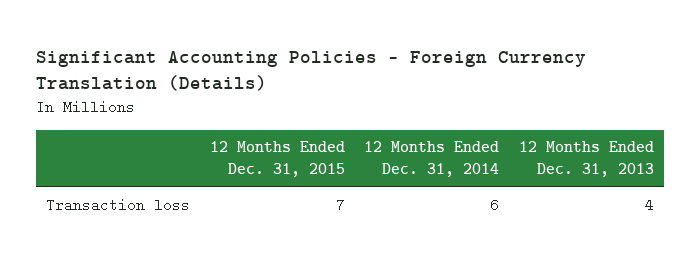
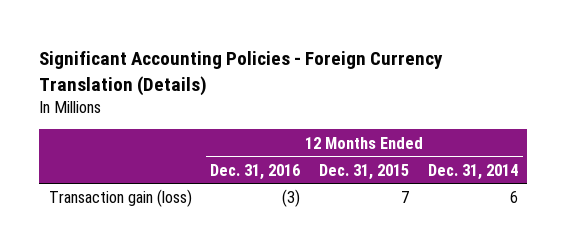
- | 12 Months Ended Dec. 31, 2015 | 12 Months Ended Dec. 31, 2014 | 12 Months Ended Dec. 31, 2013
+ | 12 Months Ended Dec. 31, 2016 | 12 Months Ended Dec. 31, 2015 | 12 Months Ended Dec. 31, 2014
- Transaction loss | 7 | 6 | 4
+ Transaction gain (loss) | (3) | 7 | 6

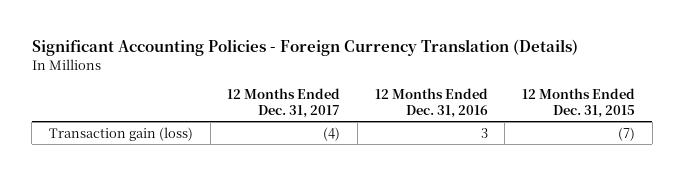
- | 12 Months Ended Dec. 31, 2016 | 12 Months Ended Dec. 31, 2015 | 12 Months Ended Dec. 31, 2014
+ | 12 Months Ended Dec. 31, 2017 | 12 Months Ended Dec. 31, 2016 | 12 Months Ended Dec. 31, 2015
- Transaction gain (loss) | (3) | 7 | 6
+ Transaction gain (loss) | (4) | 3 | (7)

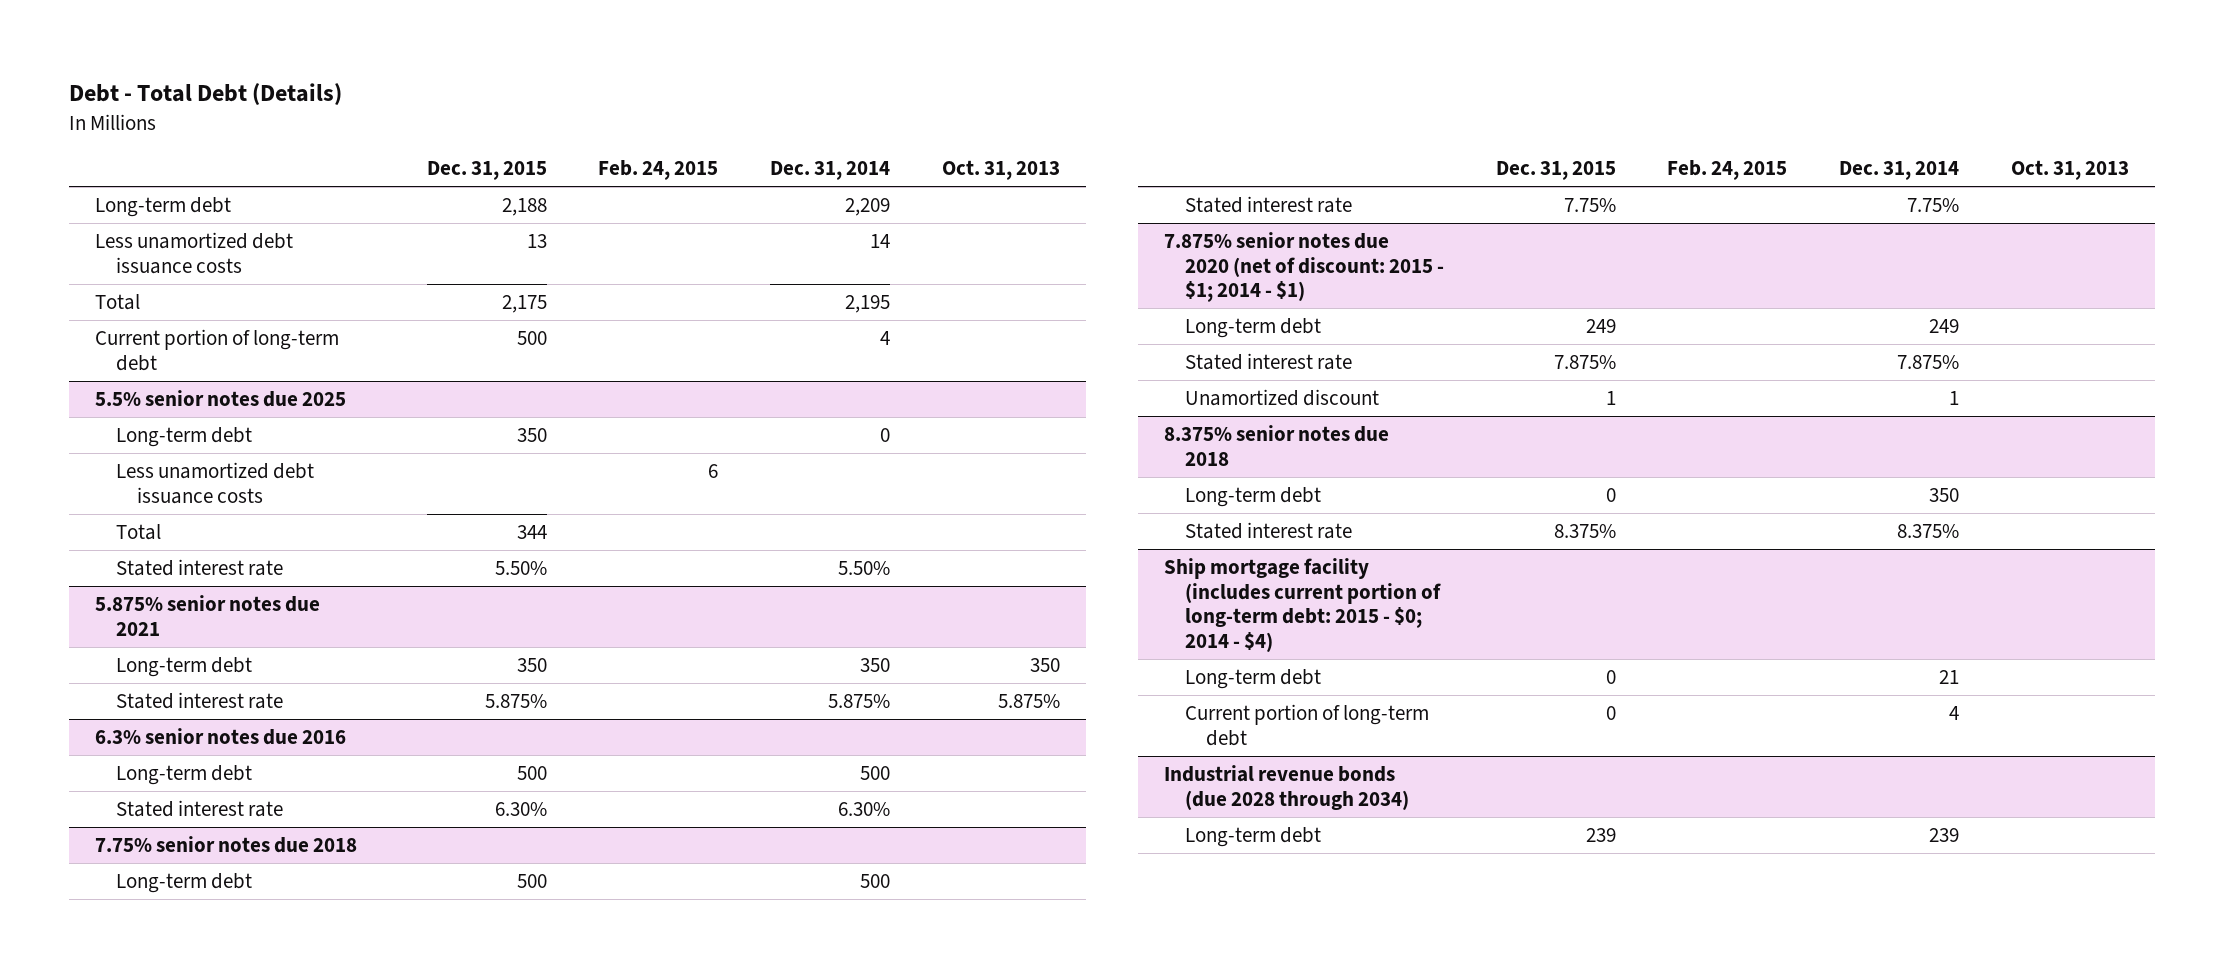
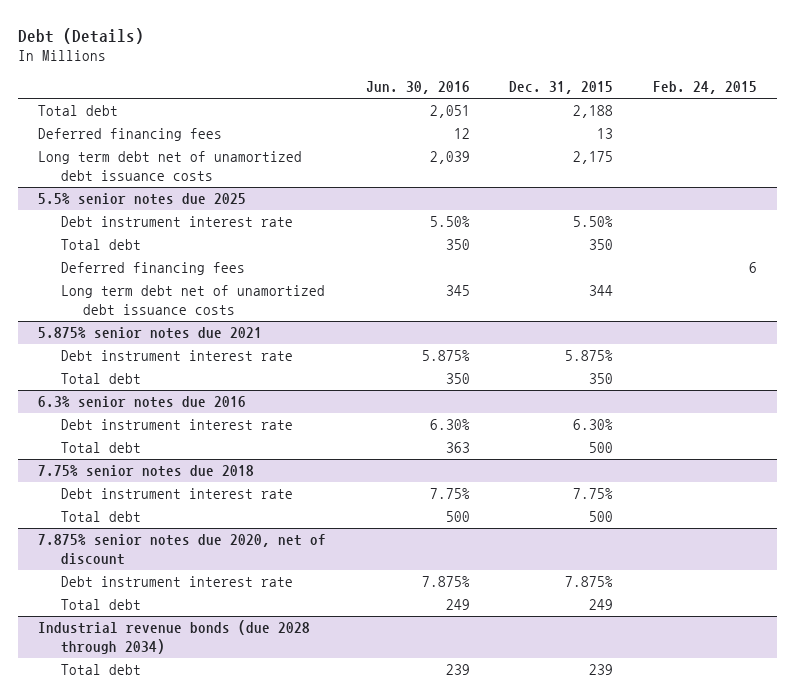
- Debt - Total Debt (Details)
+ Debt (Details)
- | Dec. 31, 2015 | Feb. 24, 2015 | Dec. 31, 2014 | Oct. 31, 2013
+ | Jun. 30, 2016 | Dec. 31, 2015 | Feb. 24, 2015
- Long-term debt | 2,188 | | 2,209 |
- Less unamortized debt issuance costs | 13 | | 14 |
- Total | 2,175 | | 2,195 |
- Current portion of long-term debt | 500 | | 4 |
+ Total debt | 2,051 | 2,188 |
+ Deferred financing fees | 12 | 13 |
+ Long term debt net of unamortized debt issuance costs | 2,039 | 2,175 |
@ 5.5% senior notes due 2025
- Long-term debt | 350 | | 0 |
- Less unamortized debt issuance costs | | 6 | |
- Total | 344 | | |
- Stated interest rate | 5.50% | | 5.50% |
+ Debt instrument interest rate | 5.50% | 5.50% |
+ Total debt | 350 | 350 |
+ Deferred financing fees | | | 6
+ Long term debt net of unamortized debt issuance costs | 345 | 344 |
@ 5.875% senior notes due 2021
- Long-term debt | 350 | | 350 | 350
- Stated interest rate | 5.875% | | 5.875% | 5.875%
+ Debt instrument interest rate | 5.875% | 5.875% |
+ Total debt | 350 | 350 |
@ 6.3% senior notes due 2016
- Long-term debt | 500 | | 500 |
- Stated interest rate | 6.30% | | 6.30% |
+ Debt instrument interest rate | 6.30% | 6.30% |
+ Total debt | 363 | 500 |
@ 7.75% senior notes due 2018
- Long-term debt | 500 | | 500 |
- Stated interest rate | 7.75% | | 7.75% |
- 7.875% senior notes due 2020 (net of discount: 2015 - $1; 2014 - $1)
- Long-term debt | 249 | | 249 |
- Stated interest rate | 7.875% | | 7.875% |
- Unamortized discount | 1 | | 1 |
- 8.375% senior notes due 2018
- Long-term debt | 0 | | 350 |
- Stated interest rate | 8.375% | | 8.375% |
- Ship mortgage facility (includes current portion of long-term debt: 2015 - $0; 2014 - $4)
- Long-term debt | 0 | | 21 |
- Current portion of long-term debt | 0 | | 4 |
@ 7.75% senior notes due 2018
+ Debt instrument interest rate | 7.75% | 7.75% |
+ Total debt | 500 | 500 |
+ 7.875% senior notes due 2020, net of discount
+ Debt instrument interest rate | 7.875% | 7.875% |
+ Total debt | 249 | 249 |
@ Industrial revenue bonds (due 2028 through 2034)
- Long-term debt | 239 | | 239 |
+ Total debt | 239 | 239 |

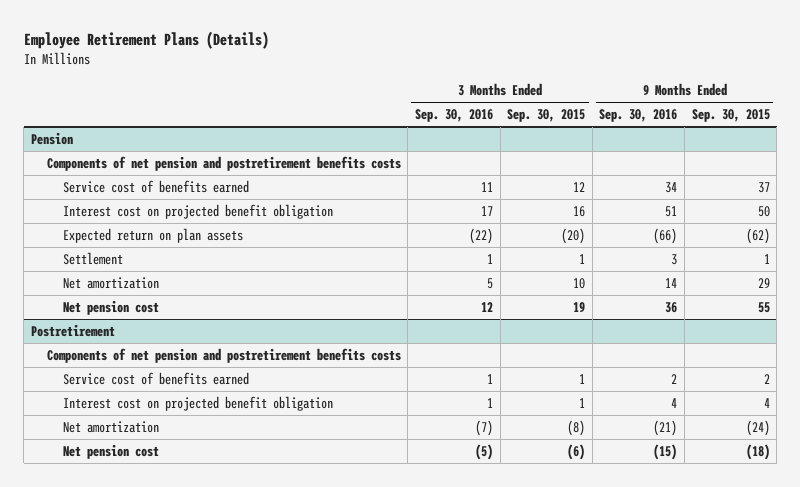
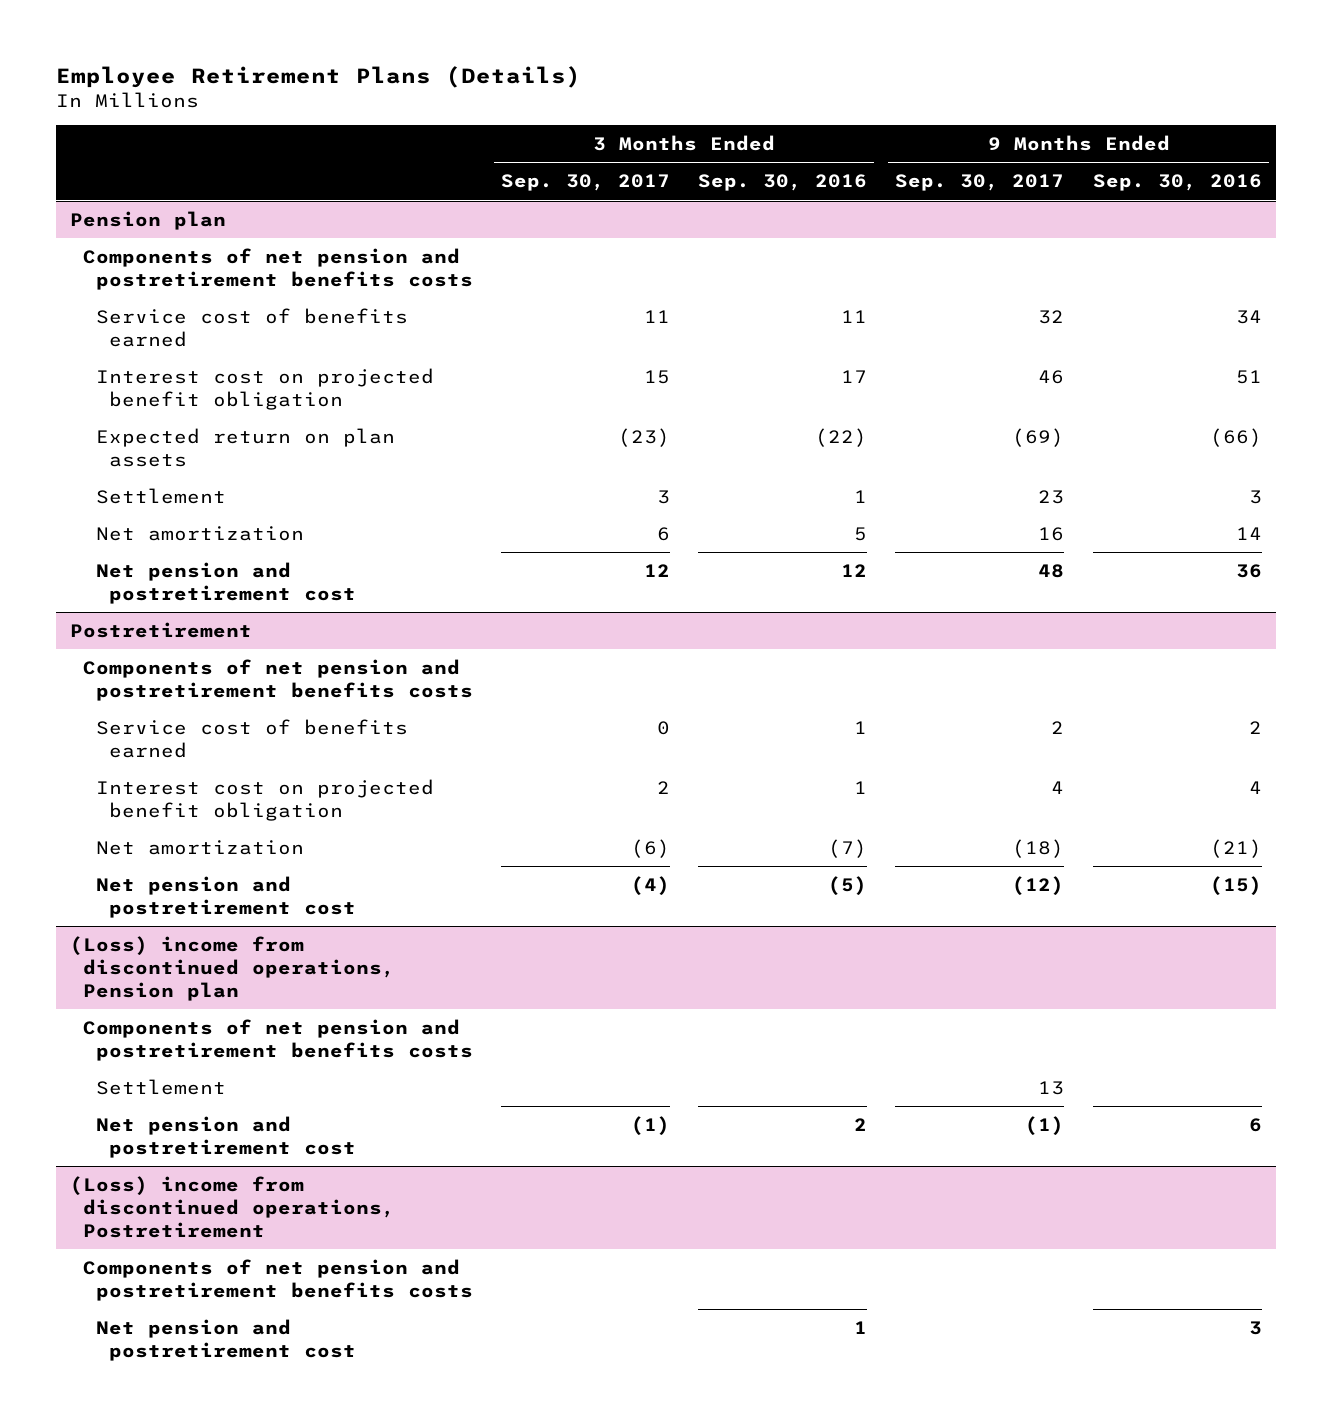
- | 3 Months Ended Sep. 30, 2016 | 3 Months Ended Sep. 30, 2015 | 9 Months Ended Sep. 30, 2016 | 9 Months Ended Sep. 30, 2015
+ | 3 Months Ended Sep. 30, 2017 | 3 Months Ended Sep. 30, 2016 | 9 Months Ended Sep. 30, 2017 | 9 Months Ended Sep. 30, 2016
- Pension
+ Pension plan
- Net pension cost | 12 | 19 | 36 | 55
+ Net pension and postretirement cost | 12 | 12 | 48 | 36
@ Postretirement
- Net pension cost | (5) | (6) | (15) | (18)
+ Net pension and postretirement cost | (4) | (5) | (12) | (15)
+ (Loss) income from discontinued operations, Pension plan
+ Components of net pension and postretirement benefits costs
+ Settlement | | | 13 |
+ Net pension and postretirement cost | (1) | 2 | (1) | 6
+ (Loss) income from discontinued operations, Postretirement
+ Components of net pension and postretirement benefits costs
+ Net pension and postretirement cost | | 1 | | 3

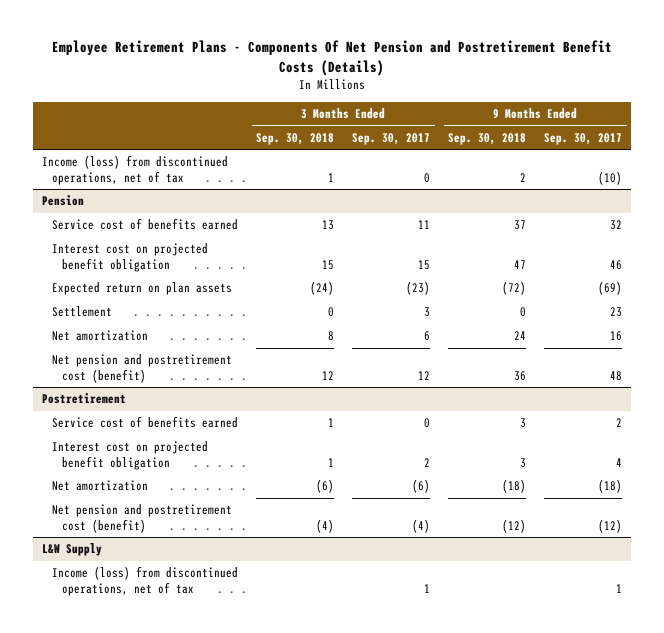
- Employee Retirement Plans (Details)
+ Employee Retirement Plans - Components Of Net Pension and Postretirement Benefit Costs (Details)
- | 3 Months Ended Sep. 30, 2017 | 3 Months Ended Sep. 30, 2016 | 9 Months Ended Sep. 30, 2017 | 9 Months Ended Sep. 30, 2016
+ | 3 Months Ended Sep. 30, 2018 | 3 Months Ended Sep. 30, 2017 | 9 Months Ended Sep. 30, 2018 | 9 Months Ended Sep. 30, 2017
- Pension plan
- Components of net pension and postretirement benefits costs
+ Income (loss) from discontinued operations, net of tax | 1 | 0 | 2 | (10)
+ Pension
- Net pension and postretirement cost | 12 | 12 | 48 | 36
+ Net pension and postretirement cost (benefit) | 12 | 12 | 36 | 48
@ Postretirement
- Components of net pension and postretirement benefits costs
- Net pension and postretirement cost | (4) | (5) | (12) | (15)
- (Loss) income from discontinued operations, Pension plan
- Components of net pension and postretirement benefits costs
- Settlement | | | 13 |
- Net pension and postretirement cost | (1) | 2 | (1) | 6
- (Loss) income from discontinued operations, Postretirement
- Components of net pension and postretirement benefits costs
- Net pension and postretirement cost | | 1 | | 3
@ Postretirement
+ Net pension and postretirement cost (benefit) | (4) | (4) | (12) | (12)
+ L&W Supply
+ Income (loss) from discontinued operations, net of tax | | 1 | | 1

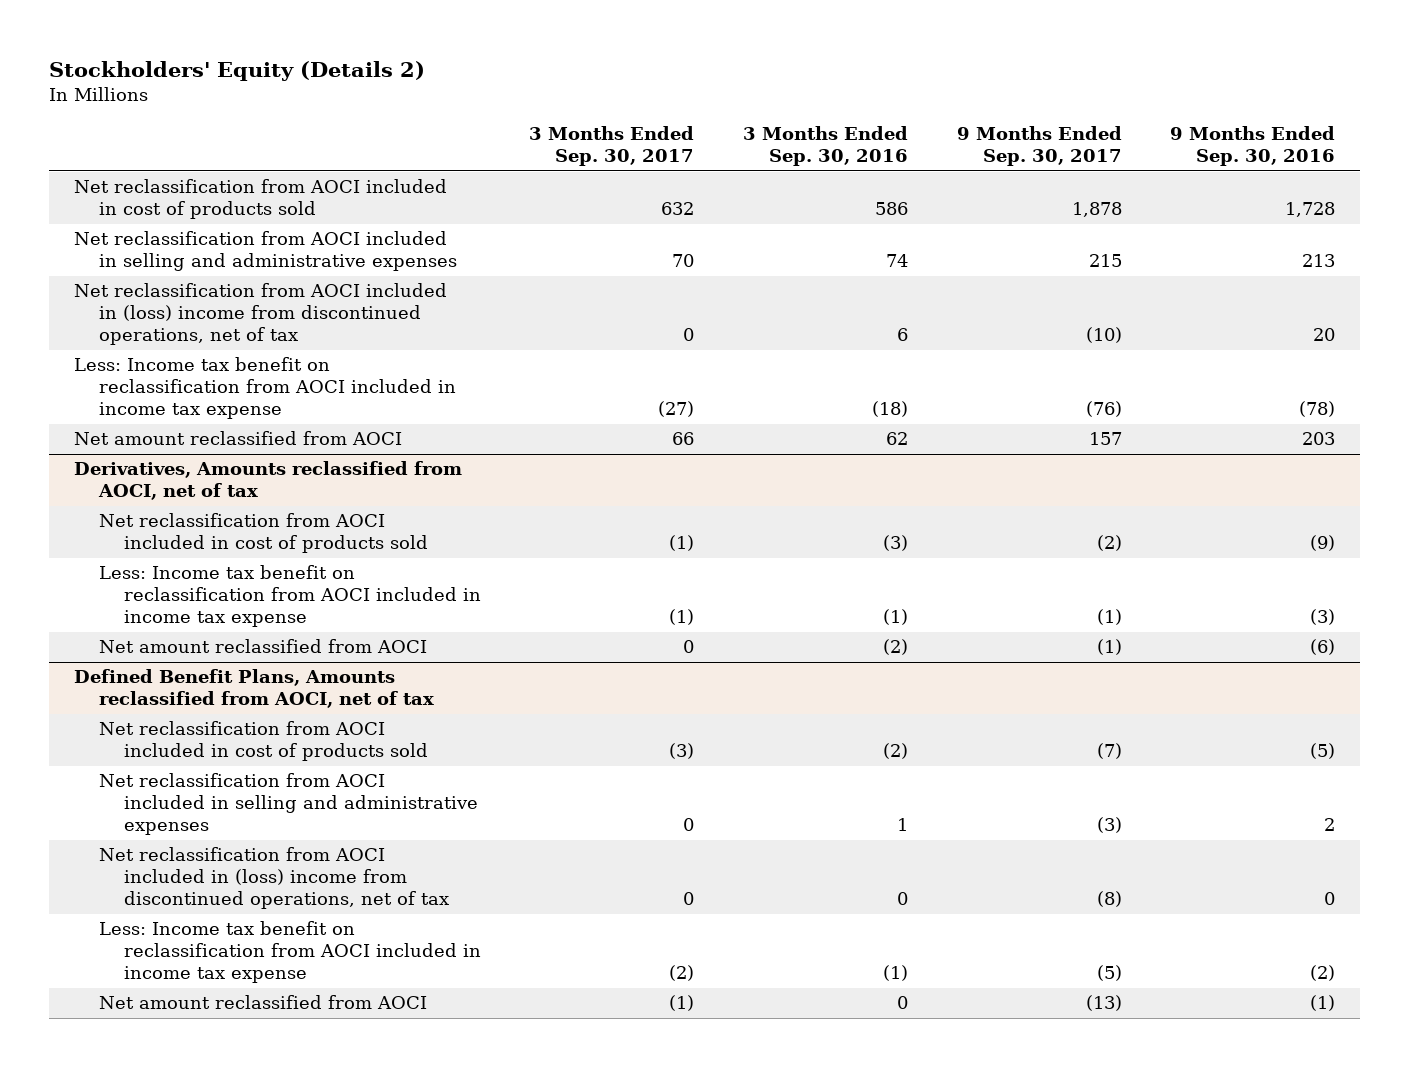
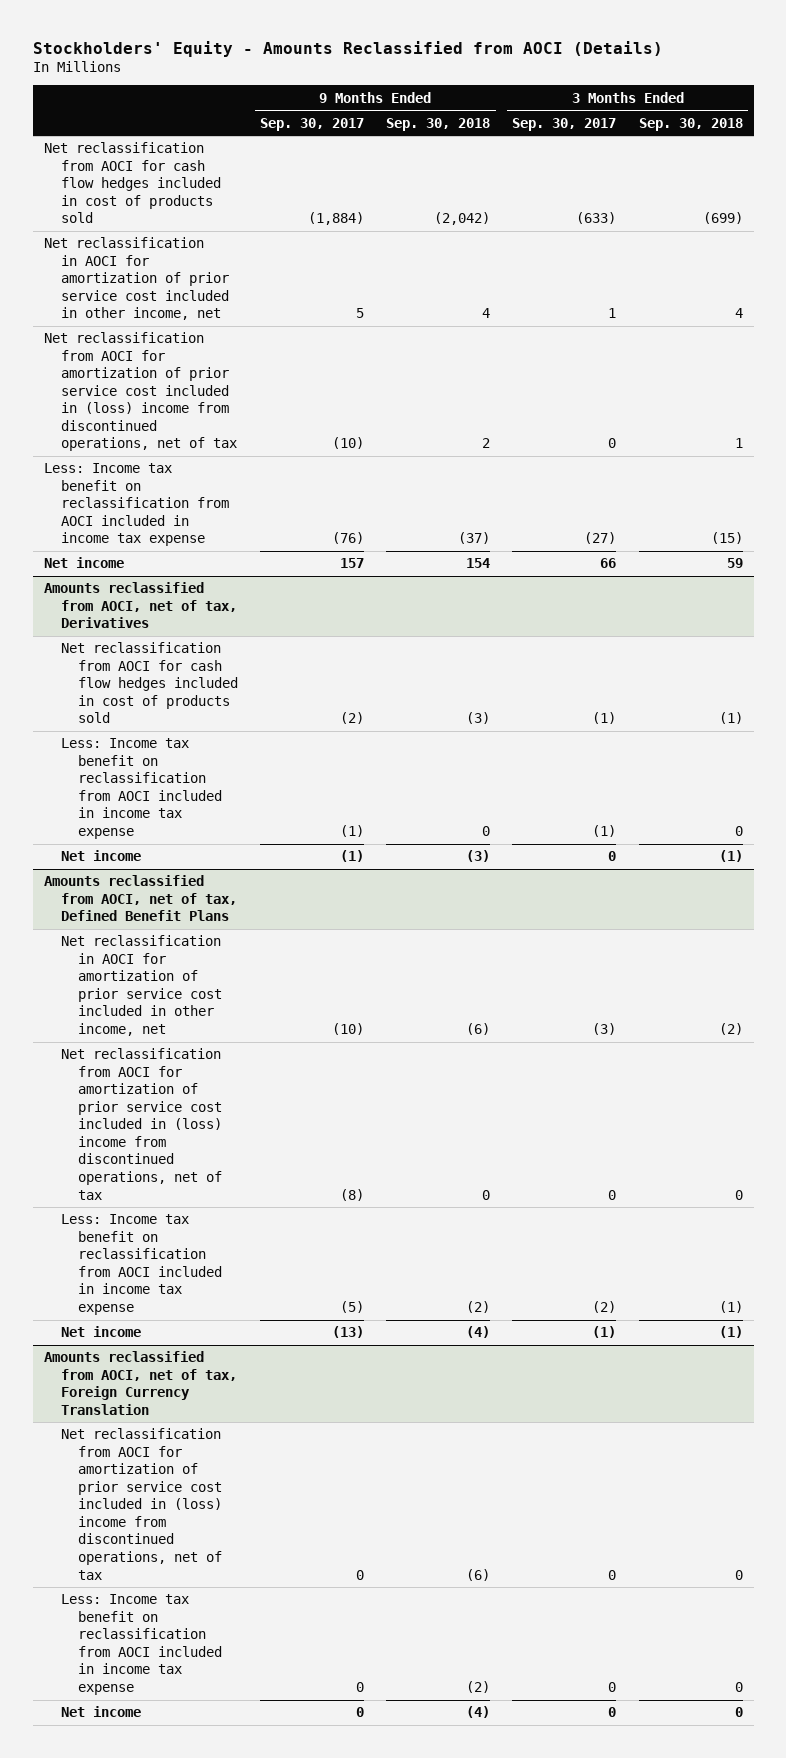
- Stockholders' Equity (Details 2)
+ Stockholders' Equity - Amounts Reclassified from AOCI (Details)
- | 3 Months Ended Sep. 30, 2017 | 3 Months Ended Sep. 30, 2016 | 9 Months Ended Sep. 30, 2017 | 9 Months Ended Sep. 30, 2016
+ | 9 Months Ended Sep. 30, 2017 | 9 Months Ended Sep. 30, 2018 | 3 Months Ended Sep. 30, 2017 | 3 Months Ended Sep. 30, 2018
- Net reclassification from AOCI included in cost of products sold | 632 | 586 | 1,878 | 1,728
- Net reclassification from AOCI included in selling and administrative expenses | 70 | 74 | 215 | 213
- Net reclassification from AOCI included in (loss) income from discontinued operations, net of tax | 0 | 6 | (10) | 20
+ Net reclassification from AOCI for cash flow hedges included in cost of products sold | (1,884) | (2,042) | (633) | (699)
+ Net reclassification in AOCI for amortization of prior service cost included in other income, net | 5 | 4 | 1 | 4
+ Net reclassification from AOCI for amortization of prior service cost included in (loss) income from discontinued operations, net of tax | (10) | 2 | 0 | 1
- Net amount reclassified from AOCI | 66 | 62 | 157 | 203
- Derivatives, Amounts reclassified from AOCI, net of tax
- Net reclassification from AOCI included in cost of products sold | (1) | (3) | (2) | (9)
+ Net income | 157 | 154 | 66 | 59
+ Amounts reclassified from AOCI, net of tax, Derivatives
+ Net reclassification from AOCI for cash flow hedges included in cost of products sold | (2) | (3) | (1) | (1)
- Net amount reclassified from AOCI | 0 | (2) | (1) | (6)
- Defined Benefit Plans, Amounts reclassified from AOCI, net of tax
- Net reclassification from AOCI included in cost of products sold | (3) | (2) | (7) | (5)
- Net reclassification from AOCI included in selling and administrative expenses | 0 | 1 | (3) | 2
- Net reclassification from AOCI included in (loss) income from discontinued operations, net of tax | 0 | 0 | (8) | 0
+ Net income | (1) | (3) | 0 | (1)
+ Amounts reclassified from AOCI, net of tax, Defined Benefit Plans
+ Net reclassification in AOCI for amortization of prior service cost included in other income, net | (10) | (6) | (3) | (2)
+ Net reclassification from AOCI for amortization of prior service cost included in (loss) income from discontinued operations, net of tax | (8) | 0 | 0 | 0
- Net amount reclassified from AOCI | (1) | 0 | (13) | (1)
+ Net income | (13) | (4) | (1) | (1)
+ Amounts reclassified from AOCI, net of tax, Foreign Currency Translation
+ Net reclassification from AOCI for amortization of prior service cost included in (loss) income from discontinued operations, net of tax | 0 | (6) | 0 | 0
+ Less: Income tax benefit on reclassification from AOCI included in income tax expense | 0 | (2) | 0 | 0
+ Net income | 0 | (4) | 0 | 0

